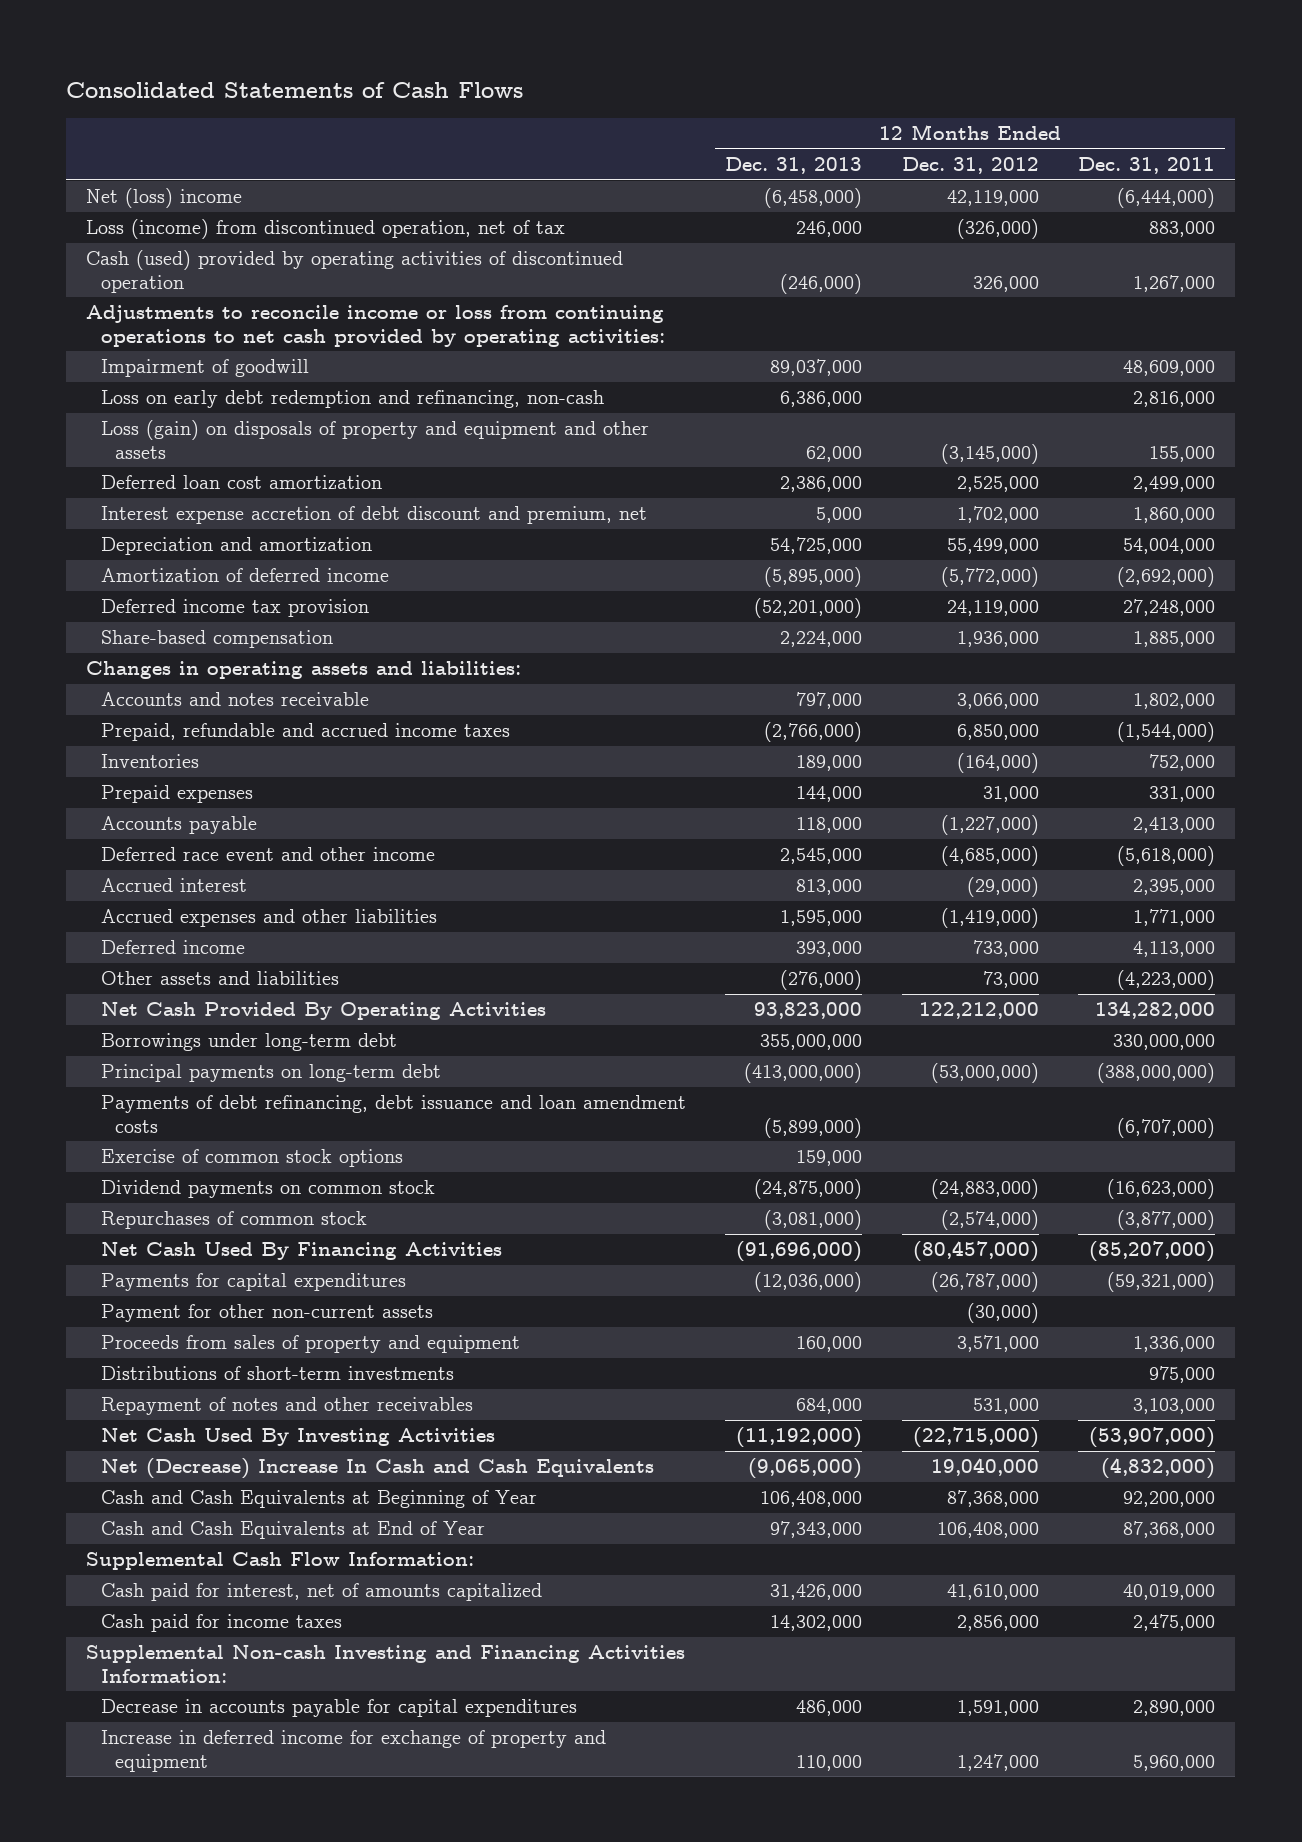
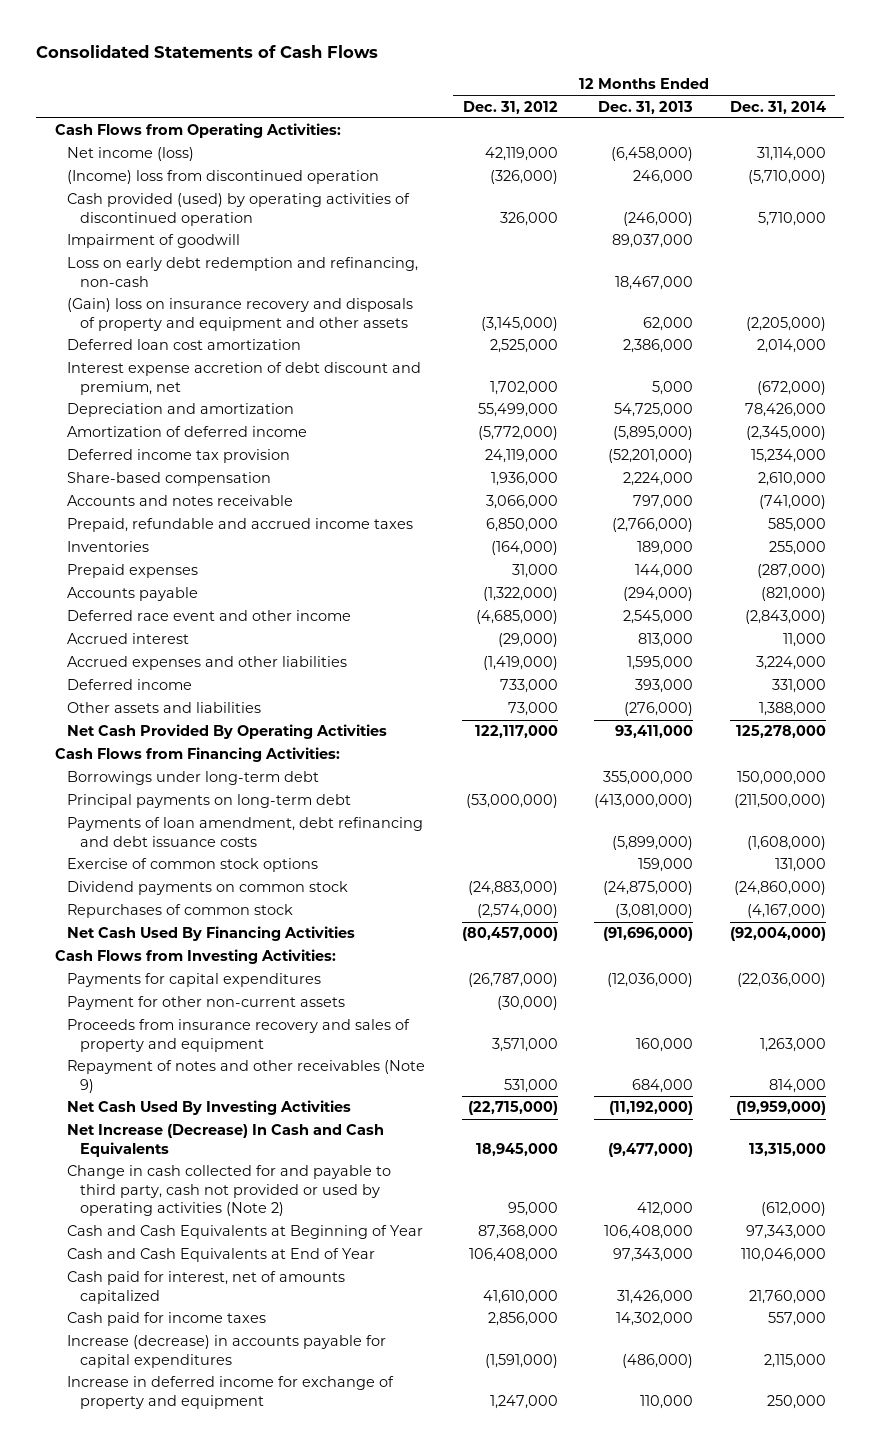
- | 12 Months Ended Dec. 31, 2013 | 12 Months Ended Dec. 31, 2012 | 12 Months Ended Dec. 31, 2011
+ | 12 Months Ended Dec. 31, 2012 | 12 Months Ended Dec. 31, 2013 | 12 Months Ended Dec. 31, 2014
- Net (loss) income | (6,458,000) | 42,119,000 | (6,444,000)
- Loss (income) from discontinued operation, net of tax | 246,000 | (326,000) | 883,000
- Cash (used) provided by operating activities of discontinued operation | (246,000) | 326,000 | 1,267,000
- Adjustments to reconcile income or loss from continuing operations to net cash provided by operating activities:
+ Cash Flows from Operating Activities:
+ Net income (loss) | 42,119,000 | (6,458,000) | 31,114,000
+ (Income) loss from discontinued operation | (326,000) | 246,000 | (5,710,000)
+ Cash provided (used) by operating activities of discontinued operation | 326,000 | (246,000) | 5,710,000
- Loss on early debt redemption and refinancing, non-cash | 6,386,000 | | 2,816,000
- Loss (gain) on disposals of property and equipment and other assets | 62,000 | (3,145,000) | 155,000
+ Loss on early debt redemption and refinancing, non-cash | | 18,467,000 |
+ (Gain) loss on insurance recovery and disposals of property and equipment and other assets | (3,145,000) | 62,000 | (2,205,000)
- Changes in operating assets and liabilities:
- Accounts payable | 118,000 | (1,227,000) | 2,413,000
+ Accounts payable | (1,322,000) | (294,000) | (821,000)
- Net Cash Provided By Operating Activities | 93,823,000 | 122,212,000 | 134,282,000
+ Net Cash Provided By Operating Activities | 122,117,000 | 93,411,000 | 125,278,000
+ Cash Flows from Financing Activities:
- Payments of debt refinancing, debt issuance and loan amendment costs | (5,899,000) | | (6,707,000)
+ Payments of loan amendment, debt refinancing and debt issuance costs | | (5,899,000) | (1,608,000)
+ Cash Flows from Investing Activities:
- Proceeds from sales of property and equipment | 160,000 | 3,571,000 | 1,336,000
- Distributions of short-term investments | | | 975,000
- Repayment of notes and other receivables | 684,000 | 531,000 | 3,103,000
+ Proceeds from insurance recovery and sales of property and equipment | 3,571,000 | 160,000 | 1,263,000
+ Repayment of notes and other receivables (Note 9) | 531,000 | 684,000 | 814,000
- Net (Decrease) Increase In Cash and Cash Equivalents | (9,065,000) | 19,040,000 | (4,832,000)
+ Net Increase (Decrease) In Cash and Cash Equivalents | 18,945,000 | (9,477,000) | 13,315,000
+ Change in cash collected for and payable to third party, cash not provided or used by operating activities (Note 2) | 95,000 | 412,000 | (612,000)
- Supplemental Cash Flow Information:
- Supplemental Non-cash Investing and Financing Activities Information:
- Decrease in accounts payable for capital expenditures | 486,000 | 1,591,000 | 2,890,000
+ Increase (decrease) in accounts payable for capital expenditures | (1,591,000) | (486,000) | 2,115,000

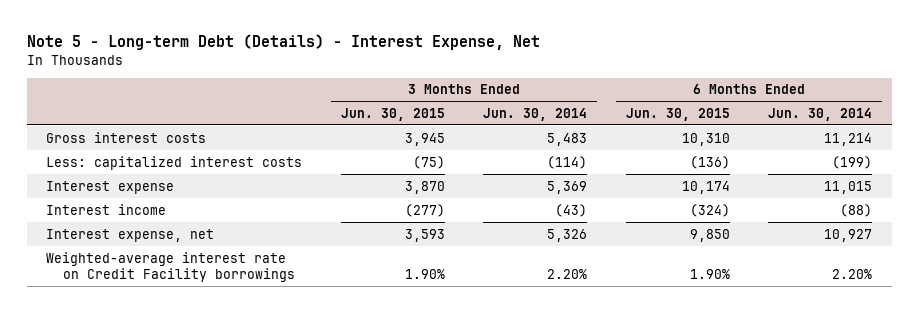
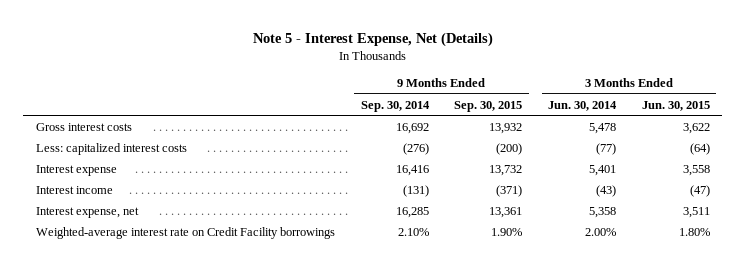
- Note 5 - Long-term Debt (Details) - Interest Expense, Net
+ Note 5 - Interest Expense, Net (Details)
- | 3 Months Ended Jun. 30, 2015 | 3 Months Ended Jun. 30, 2014 | 6 Months Ended Jun. 30, 2015 | 6 Months Ended Jun. 30, 2014
+ | 9 Months Ended Sep. 30, 2014 | 9 Months Ended Sep. 30, 2015 | 3 Months Ended Jun. 30, 2014 | 3 Months Ended Jun. 30, 2015
- Gross interest costs | 3,945 | 5,483 | 10,310 | 11,214
- Less: capitalized interest costs | (75) | (114) | (136) | (199)
- Interest expense | 3,870 | 5,369 | 10,174 | 11,015
- Interest income | (277) | (43) | (324) | (88)
- Interest expense, net | 3,593 | 5,326 | 9,850 | 10,927
- Weighted-average interest rate on Credit Facility borrowings | 1.90% | 2.20% | 1.90% | 2.20%
+ Gross interest costs | 16,692 | 13,932 | 5,478 | 3,622
+ Less: capitalized interest costs | (276) | (200) | (77) | (64)
+ Interest expense | 16,416 | 13,732 | 5,401 | 3,558
+ Interest income | (131) | (371) | (43) | (47)
+ Interest expense, net | 16,285 | 13,361 | 5,358 | 3,511
+ Weighted-average interest rate on Credit Facility borrowings | 2.10% | 1.90% | 2.00% | 1.80%

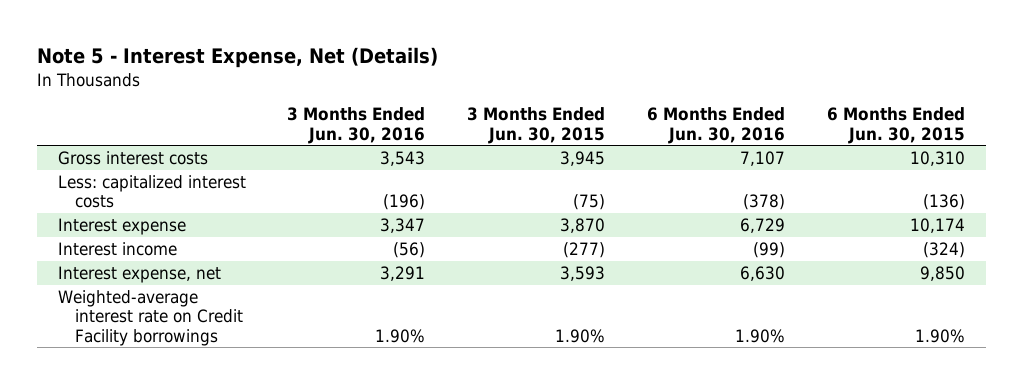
- | 9 Months Ended Sep. 30, 2014 | 9 Months Ended Sep. 30, 2015 | 3 Months Ended Jun. 30, 2014 | 3 Months Ended Jun. 30, 2015
+ | 3 Months Ended Jun. 30, 2016 | 3 Months Ended Jun. 30, 2015 | 6 Months Ended Jun. 30, 2016 | 6 Months Ended Jun. 30, 2015
- Gross interest costs | 16,692 | 13,932 | 5,478 | 3,622
- Less: capitalized interest costs | (276) | (200) | (77) | (64)
- Interest expense | 16,416 | 13,732 | 5,401 | 3,558
- Interest income | (131) | (371) | (43) | (47)
- Interest expense, net | 16,285 | 13,361 | 5,358 | 3,511
- Weighted-average interest rate on Credit Facility borrowings | 2.10% | 1.90% | 2.00% | 1.80%
+ Gross interest costs | 3,543 | 3,945 | 7,107 | 10,310
+ Less: capitalized interest costs | (196) | (75) | (378) | (136)
+ Interest expense | 3,347 | 3,870 | 6,729 | 10,174
+ Interest income | (56) | (277) | (99) | (324)
+ Interest expense, net | 3,291 | 3,593 | 6,630 | 9,850
+ Weighted-average interest rate on Credit Facility borrowings | 1.90% | 1.90% | 1.90% | 1.90%

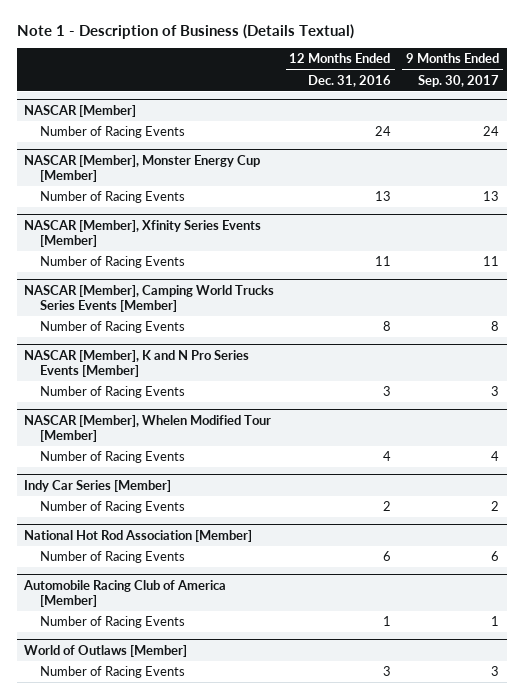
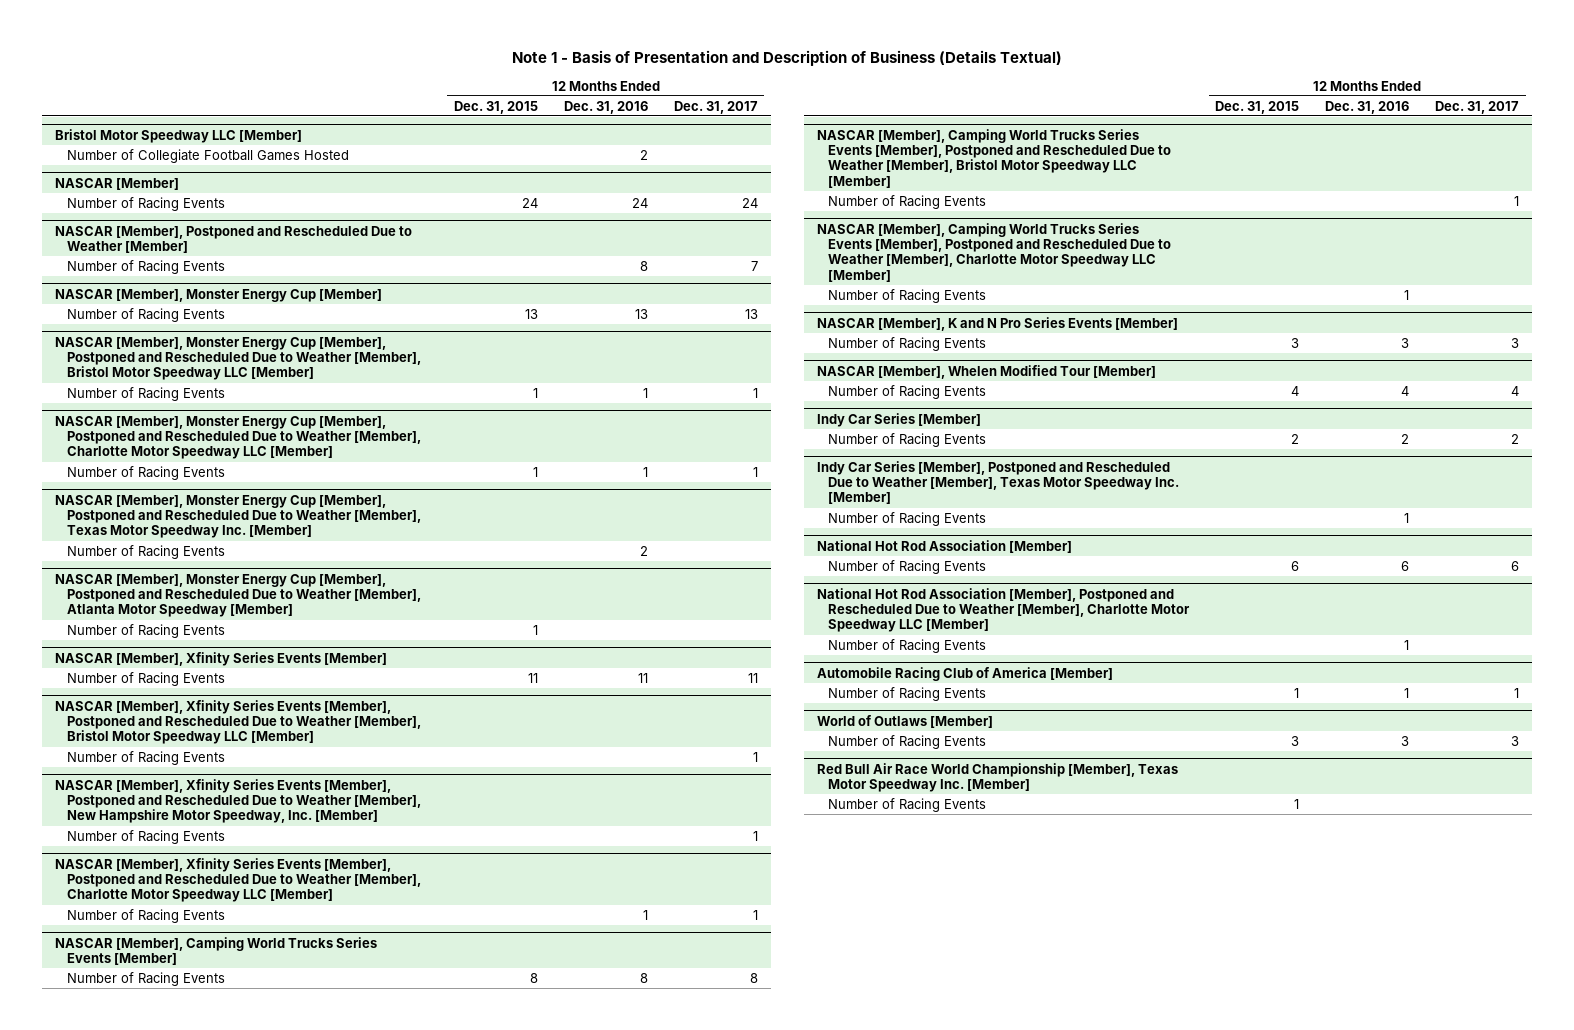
- Note 1 - Description of Business (Details Textual)
+ Note 1 - Basis of Presentation and Description of Business (Details Textual)
- | 12 Months Ended Dec. 31, 2016 | 9 Months Ended Sep. 30, 2017
+ | 12 Months Ended Dec. 31, 2015 | 12 Months Ended Dec. 31, 2016 | 12 Months Ended Dec. 31, 2017
+ Bristol Motor Speedway LLC [Member]
+ Number of Collegiate Football Games Hosted | | 2 |
+ NASCAR [Member], Postponed and Rescheduled Due to Weather [Member]
+ Number of Racing Events | | 8 | 7
+ NASCAR [Member], Monster Energy Cup [Member], Postponed and Rescheduled Due to Weather [Member], Bristol Motor Speedway LLC [Member]
+ Number of Racing Events | 1 | 1 | 1
+ NASCAR [Member], Monster Energy Cup [Member], Postponed and Rescheduled Due to Weather [Member], Charlotte Motor Speedway LLC [Member]
+ Number of Racing Events | 1 | 1 | 1
+ NASCAR [Member], Monster Energy Cup [Member], Postponed and Rescheduled Due to Weather [Member], Texas Motor Speedway Inc. [Member]
+ Number of Racing Events | | 2 |
+ NASCAR [Member], Monster Energy Cup [Member], Postponed and Rescheduled Due to Weather [Member], Atlanta Motor Speedway [Member]
+ Number of Racing Events | 1 | |
+ NASCAR [Member], Xfinity Series Events [Member], Postponed and Rescheduled Due to Weather [Member], Bristol Motor Speedway LLC [Member]
+ Number of Racing Events | | | 1
+ NASCAR [Member], Xfinity Series Events [Member], Postponed and Rescheduled Due to Weather [Member], New Hampshire Motor Speedway, Inc. [Member]
+ Number of Racing Events | | | 1
+ NASCAR [Member], Xfinity Series Events [Member], Postponed and Rescheduled Due to Weather [Member], Charlotte Motor Speedway LLC [Member]
+ Number of Racing Events | | 1 | 1
+ NASCAR [Member], Camping World Trucks Series Events [Member], Postponed and Rescheduled Due to Weather [Member], Bristol Motor Speedway LLC [Member]
+ Number of Racing Events | | | 1
+ NASCAR [Member], Camping World Trucks Series Events [Member], Postponed and Rescheduled Due to Weather [Member], Charlotte Motor Speedway LLC [Member]
+ Number of Racing Events | | 1 |
+ Indy Car Series [Member], Postponed and Rescheduled Due to Weather [Member], Texas Motor Speedway Inc. [Member]
+ Number of Racing Events | | 1 |
+ National Hot Rod Association [Member], Postponed and Rescheduled Due to Weather [Member], Charlotte Motor Speedway LLC [Member]
+ Number of Racing Events | | 1 |
+ Red Bull Air Race World Championship [Member], Texas Motor Speedway Inc. [Member]
+ Number of Racing Events | 1 | |

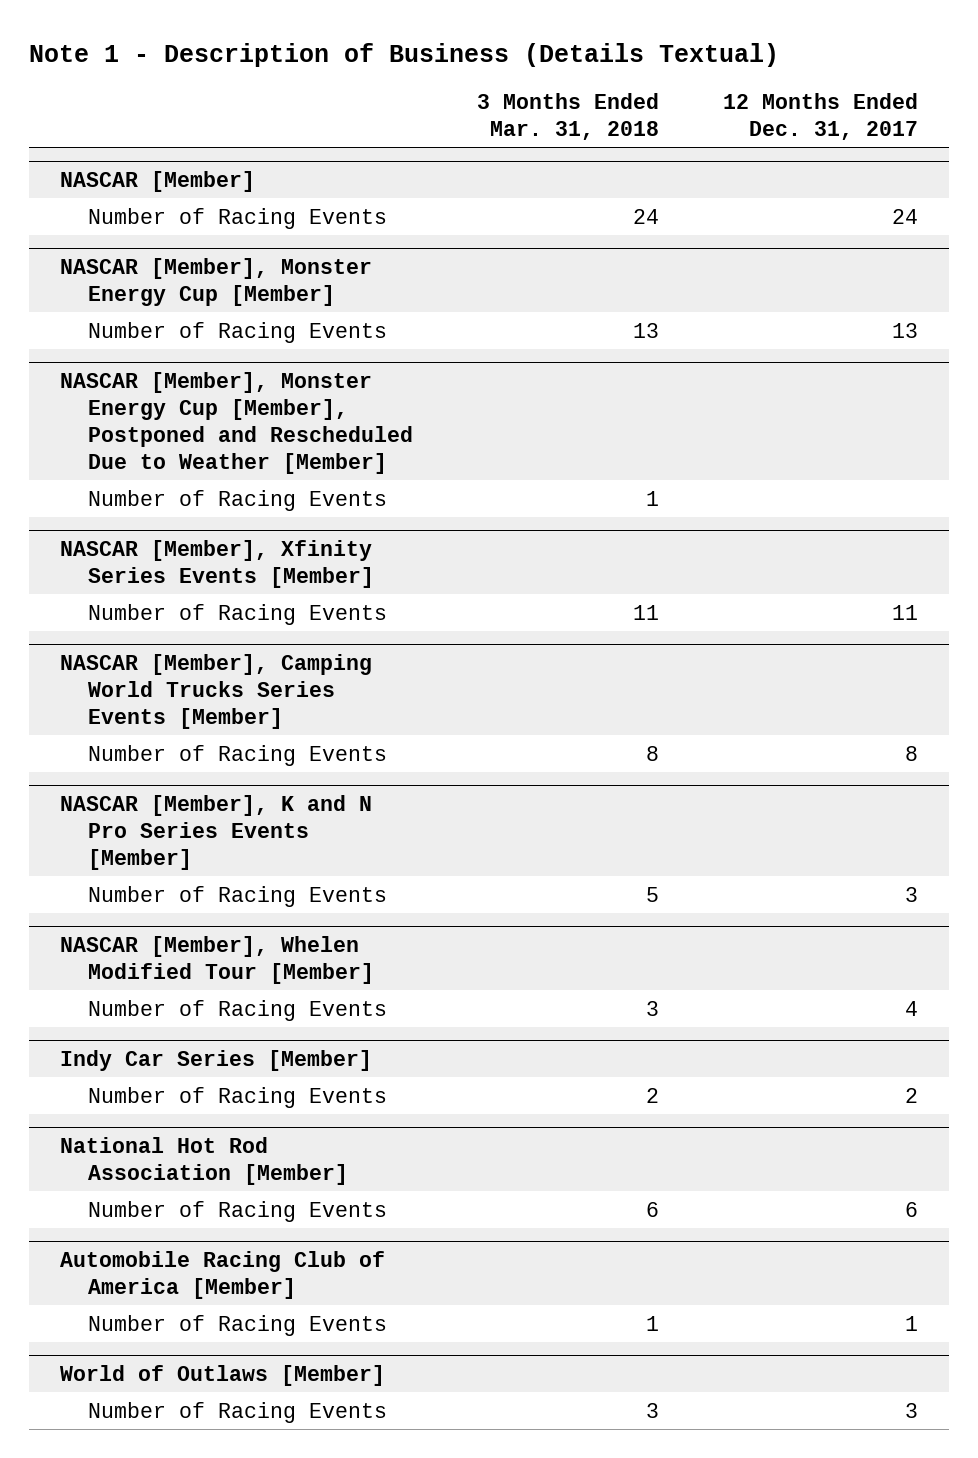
- Note 1 - Basis of Presentation and Description of Business (Details Textual)
+ Note 1 - Description of Business (Details Textual)
- | 12 Months Ended Dec. 31, 2015 | 12 Months Ended Dec. 31, 2016 | 12 Months Ended Dec. 31, 2017
+ | 3 Months Ended Mar. 31, 2018 | 12 Months Ended Dec. 31, 2017
- Bristol Motor Speedway LLC [Member]
- Number of Collegiate Football Games Hosted | | 2 |
- NASCAR [Member], Postponed and Rescheduled Due to Weather [Member]
- Number of Racing Events | | 8 | 7
- NASCAR [Member], Monster Energy Cup [Member], Postponed and Rescheduled Due to Weather [Member], Bristol Motor Speedway LLC [Member]
- Number of Racing Events | 1 | 1 | 1
- NASCAR [Member], Monster Energy Cup [Member], Postponed and Rescheduled Due to Weather [Member], Charlotte Motor Speedway LLC [Member]
- Number of Racing Events | 1 | 1 | 1
- NASCAR [Member], Monster Energy Cup [Member], Postponed and Rescheduled Due to Weather [Member], Texas Motor Speedway Inc. [Member]
- Number of Racing Events | | 2 |
- NASCAR [Member], Monster Energy Cup [Member], Postponed and Rescheduled Due to Weather [Member], Atlanta Motor Speedway [Member]
+ NASCAR [Member], Monster Energy Cup [Member], Postponed and Rescheduled Due to Weather [Member]
- NASCAR [Member], Xfinity Series Events [Member], Postponed and Rescheduled Due to Weather [Member], Bristol Motor Speedway LLC [Member]
- Number of Racing Events | | | 1
- NASCAR [Member], Xfinity Series Events [Member], Postponed and Rescheduled Due to Weather [Member], New Hampshire Motor Speedway, Inc. [Member]
- Number of Racing Events | | | 1
- NASCAR [Member], Xfinity Series Events [Member], Postponed and Rescheduled Due to Weather [Member], Charlotte Motor Speedway LLC [Member]
- Number of Racing Events | | 1 | 1
- NASCAR [Member], Camping World Trucks Series Events [Member], Postponed and Rescheduled Due to Weather [Member], Bristol Motor Speedway LLC [Member]
- Number of Racing Events | | | 1
- NASCAR [Member], Camping World Trucks Series Events [Member], Postponed and Rescheduled Due to Weather [Member], Charlotte Motor Speedway LLC [Member]
- Number of Racing Events | | 1 |
- Indy Car Series [Member], Postponed and Rescheduled Due to Weather [Member], Texas Motor Speedway Inc. [Member]
- Number of Racing Events | | 1 |
- National Hot Rod Association [Member], Postponed and Rescheduled Due to Weather [Member], Charlotte Motor Speedway LLC [Member]
- Number of Racing Events | | 1 |
- Red Bull Air Race World Championship [Member], Texas Motor Speedway Inc. [Member]
- Number of Racing Events | 1 | |

